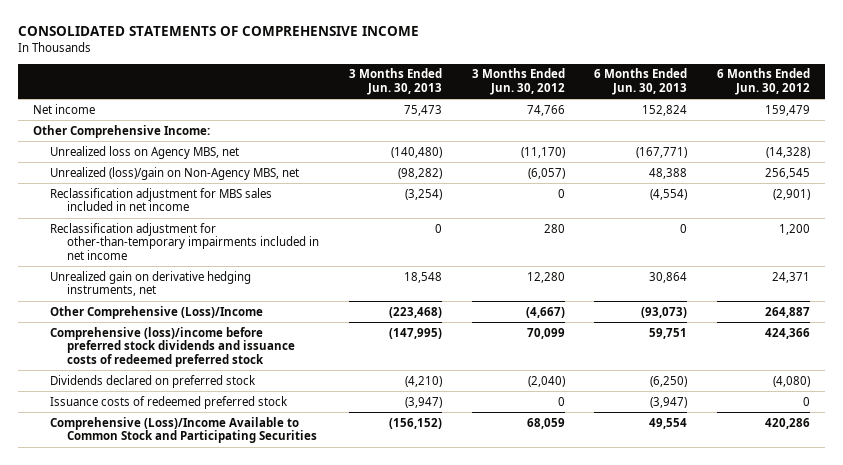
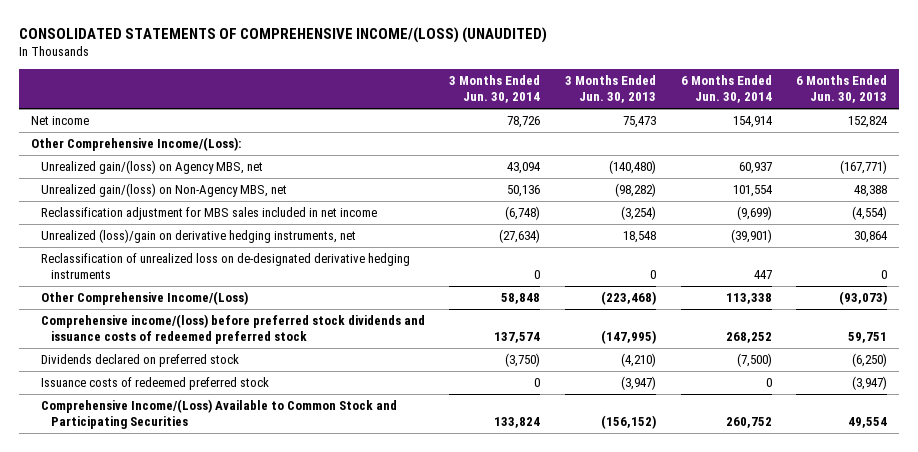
- CONSOLIDATED STATEMENTS OF COMPREHENSIVE INCOME
+ CONSOLIDATED STATEMENTS OF COMPREHENSIVE INCOME/(LOSS) (UNAUDITED)
- | 3 Months Ended Jun. 30, 2013 | 3 Months Ended Jun. 30, 2012 | 6 Months Ended Jun. 30, 2013 | 6 Months Ended Jun. 30, 2012
+ | 3 Months Ended Jun. 30, 2014 | 3 Months Ended Jun. 30, 2013 | 6 Months Ended Jun. 30, 2014 | 6 Months Ended Jun. 30, 2013
- Other Comprehensive Income:
- Unrealized loss on Agency MBS, net | (140,480) | (11,170) | (167,771) | (14,328)
- Unrealized (loss)/gain on Non-Agency MBS, net | (98,282) | (6,057) | 48,388 | 256,545
+ Other Comprehensive Income/(Loss):
+ Unrealized gain/(loss) on Agency MBS, net | 43,094 | (140,480) | 60,937 | (167,771)
+ Unrealized gain/(loss) on Non-Agency MBS, net | 50,136 | (98,282) | 101,554 | 48,388
- Reclassification adjustment for other-than-temporary impairments included in net income | 0 | 280 | 0 | 1,200
- Unrealized gain on derivative hedging instruments, net | 18,548 | 12,280 | 30,864 | 24,371
- Other Comprehensive (Loss)/Income | (223,468) | (4,667) | (93,073) | 264,887
- Comprehensive (loss)/income before preferred stock dividends and issuance costs of redeemed preferred stock | (147,995) | 70,099 | 59,751 | 424,366
+ Unrealized (loss)/gain on derivative hedging instruments, net | (27,634) | 18,548 | (39,901) | 30,864
+ Reclassification of unrealized loss on de-designated derivative hedging instruments | 0 | 0 | 447 | 0
+ Other Comprehensive Income/(Loss) | 58,848 | (223,468) | 113,338 | (93,073)
+ Comprehensive income/(loss) before preferred stock dividends and issuance costs of redeemed preferred stock | 137,574 | (147,995) | 268,252 | 59,751
- Comprehensive (Loss)/Income Available to Common Stock and Participating Securities | (156,152) | 68,059 | 49,554 | 420,286
+ Comprehensive Income/(Loss) Available to Common Stock and Participating Securities | 133,824 | (156,152) | 260,752 | 49,554

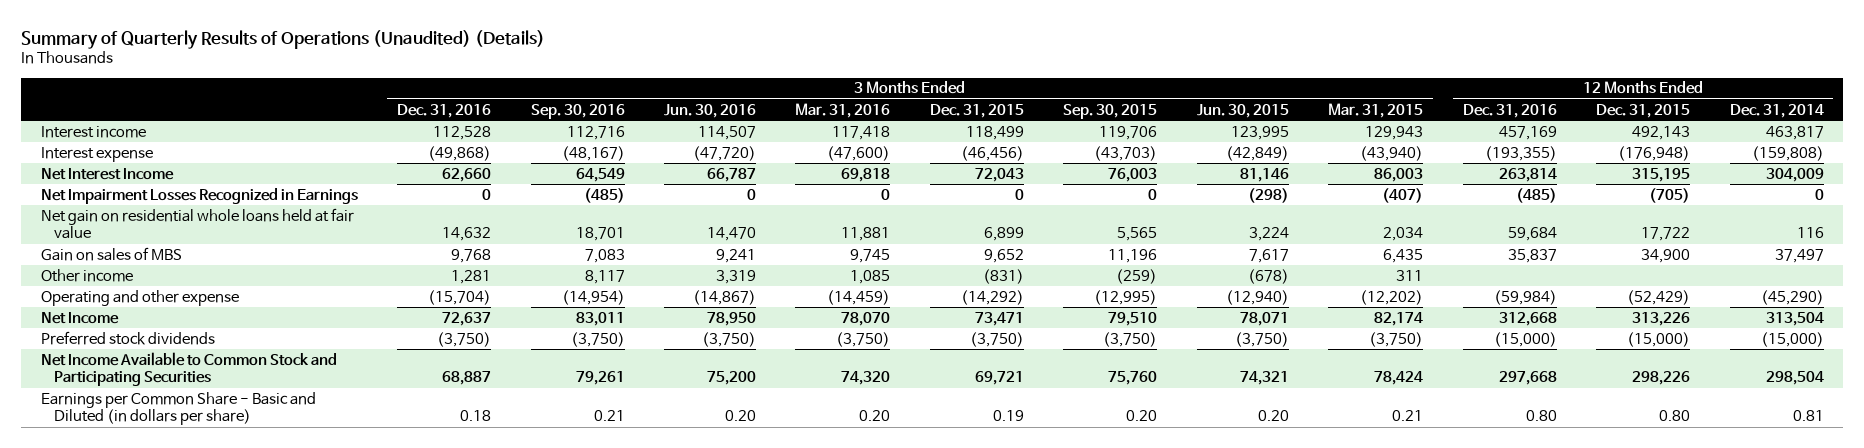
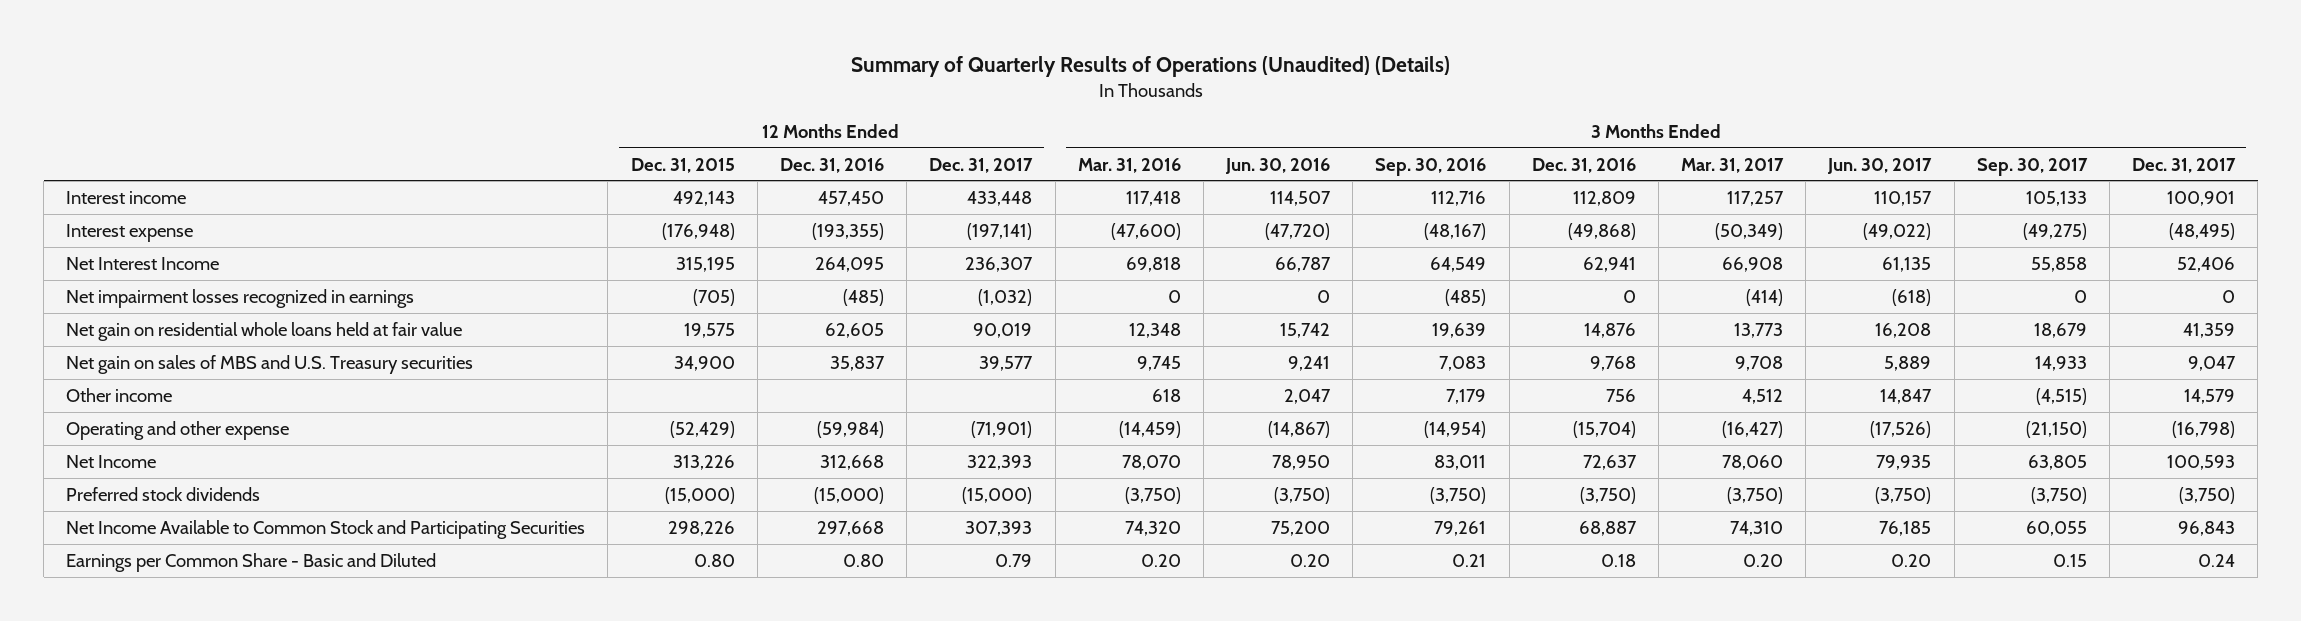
- | 3 Months Ended Dec. 31, 2016 | 3 Months Ended Sep. 30, 2016 | 3 Months Ended Jun. 30, 2016 | 3 Months Ended Mar. 31, 2016 | 3 Months Ended Dec. 31, 2015 | 3 Months Ended Sep. 30, 2015 | 3 Months Ended Jun. 30, 2015 | 3 Months Ended Mar. 31, 2015 | 12 Months Ended Dec. 31, 2016 | 12 Months Ended Dec. 31, 2015 | 12 Months Ended Dec. 31, 2014
+ | 12 Months Ended Dec. 31, 2015 | 12 Months Ended Dec. 31, 2016 | 12 Months Ended Dec. 31, 2017 | 3 Months Ended Mar. 31, 2016 | 3 Months Ended Jun. 30, 2016 | 3 Months Ended Sep. 30, 2016 | 3 Months Ended Dec. 31, 2016 | 3 Months Ended Mar. 31, 2017 | 3 Months Ended Jun. 30, 2017 | 3 Months Ended Sep. 30, 2017 | 3 Months Ended Dec. 31, 2017
- Interest income | 112,528 | 112,716 | 114,507 | 117,418 | 118,499 | 119,706 | 123,995 | 129,943 | 457,169 | 492,143 | 463,817
+ Interest income | 492,143 | 457,450 | 433,448 | 117,418 | 114,507 | 112,716 | 112,809 | 117,257 | 110,157 | 105,133 | 100,901
- Net Interest Income | 62,660 | 64,549 | 66,787 | 69,818 | 72,043 | 76,003 | 81,146 | 86,003 | 263,814 | 315,195 | 304,009
- Net Impairment Losses Recognized in Earnings | 0 | (485) | 0 | 0 | 0 | 0 | (298) | (407) | (485) | (705) | 0
- Net gain on residential whole loans held at fair value | 14,632 | 18,701 | 14,470 | 11,881 | 6,899 | 5,565 | 3,224 | 2,034 | 59,684 | 17,722 | 116
- Gain on sales of MBS | 9,768 | 7,083 | 9,241 | 9,745 | 9,652 | 11,196 | 7,617 | 6,435 | 35,837 | 34,900 | 37,497
- Other income | 1,281 | 8,117 | 3,319 | 1,085 | (831) | (259) | (678) | 311 | | |
+ Net Interest Income | 315,195 | 264,095 | 236,307 | 69,818 | 66,787 | 64,549 | 62,941 | 66,908 | 61,135 | 55,858 | 52,406
+ Net impairment losses recognized in earnings | (705) | (485) | (1,032) | 0 | 0 | (485) | 0 | (414) | (618) | 0 | 0
+ Net gain on residential whole loans held at fair value | 19,575 | 62,605 | 90,019 | 12,348 | 15,742 | 19,639 | 14,876 | 13,773 | 16,208 | 18,679 | 41,359
+ Net gain on sales of MBS and U.S. Treasury securities | 34,900 | 35,837 | 39,577 | 9,745 | 9,241 | 7,083 | 9,768 | 9,708 | 5,889 | 14,933 | 9,047
+ Other income | | | | 618 | 2,047 | 7,179 | 756 | 4,512 | 14,847 | (4,515) | 14,579
- Earnings per Common Share - Basic and Diluted (in dollars per share) | 0.18 | 0.21 | 0.20 | 0.20 | 0.19 | 0.20 | 0.20 | 0.21 | 0.80 | 0.80 | 0.81
+ Earnings per Common Share - Basic and Diluted | 0.80 | 0.80 | 0.79 | 0.20 | 0.20 | 0.21 | 0.18 | 0.20 | 0.20 | 0.15 | 0.24

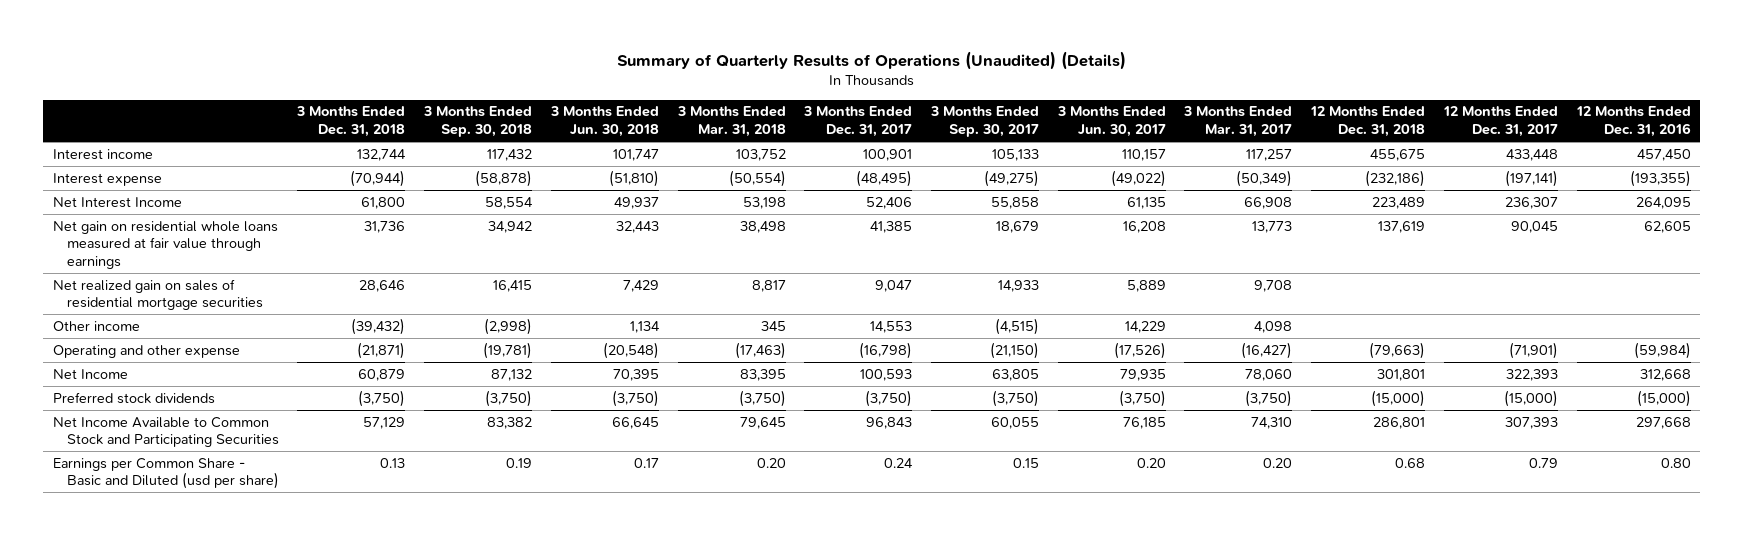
- | 12 Months Ended Dec. 31, 2015 | 12 Months Ended Dec. 31, 2016 | 12 Months Ended Dec. 31, 2017 | 3 Months Ended Mar. 31, 2016 | 3 Months Ended Jun. 30, 2016 | 3 Months Ended Sep. 30, 2016 | 3 Months Ended Dec. 31, 2016 | 3 Months Ended Mar. 31, 2017 | 3 Months Ended Jun. 30, 2017 | 3 Months Ended Sep. 30, 2017 | 3 Months Ended Dec. 31, 2017
+ | 3 Months Ended Dec. 31, 2018 | 3 Months Ended Sep. 30, 2018 | 3 Months Ended Jun. 30, 2018 | 3 Months Ended Mar. 31, 2018 | 3 Months Ended Dec. 31, 2017 | 3 Months Ended Sep. 30, 2017 | 3 Months Ended Jun. 30, 2017 | 3 Months Ended Mar. 31, 2017 | 12 Months Ended Dec. 31, 2018 | 12 Months Ended Dec. 31, 2017 | 12 Months Ended Dec. 31, 2016
- Net impairment losses recognized in earnings | (705) | (485) | (1,032) | 0 | 0 | (485) | 0 | (414) | (618) | 0 | 0
- Net gain on residential whole loans held at fair value | 19,575 | 62,605 | 90,019 | 12,348 | 15,742 | 19,639 | 14,876 | 13,773 | 16,208 | 18,679 | 41,359
- Net gain on sales of MBS and U.S. Treasury securities | 34,900 | 35,837 | 39,577 | 9,745 | 9,241 | 7,083 | 9,768 | 9,708 | 5,889 | 14,933 | 9,047
- Other income | | | | 618 | 2,047 | 7,179 | 756 | 4,512 | 14,847 | (4,515) | 14,579
+ Net gain on residential whole loans measured at fair value through earnings | 31,736 | 34,942 | 32,443 | 38,498 | 41,385 | 18,679 | 16,208 | 13,773 | 137,619 | 90,045 | 62,605
+ Net realized gain on sales of residential mortgage securities | 28,646 | 16,415 | 7,429 | 8,817 | 9,047 | 14,933 | 5,889 | 9,708 | | |
+ Other income | (39,432) | (2,998) | 1,134 | 345 | 14,553 | (4,515) | 14,229 | 4,098 | | |
- Earnings per Common Share - Basic and Diluted | 0.80 | 0.80 | 0.79 | 0.20 | 0.20 | 0.21 | 0.18 | 0.20 | 0.20 | 0.15 | 0.24
+ Earnings per Common Share - Basic and Diluted (usd per share) | 0.13 | 0.19 | 0.17 | 0.20 | 0.24 | 0.15 | 0.20 | 0.20 | 0.68 | 0.79 | 0.80

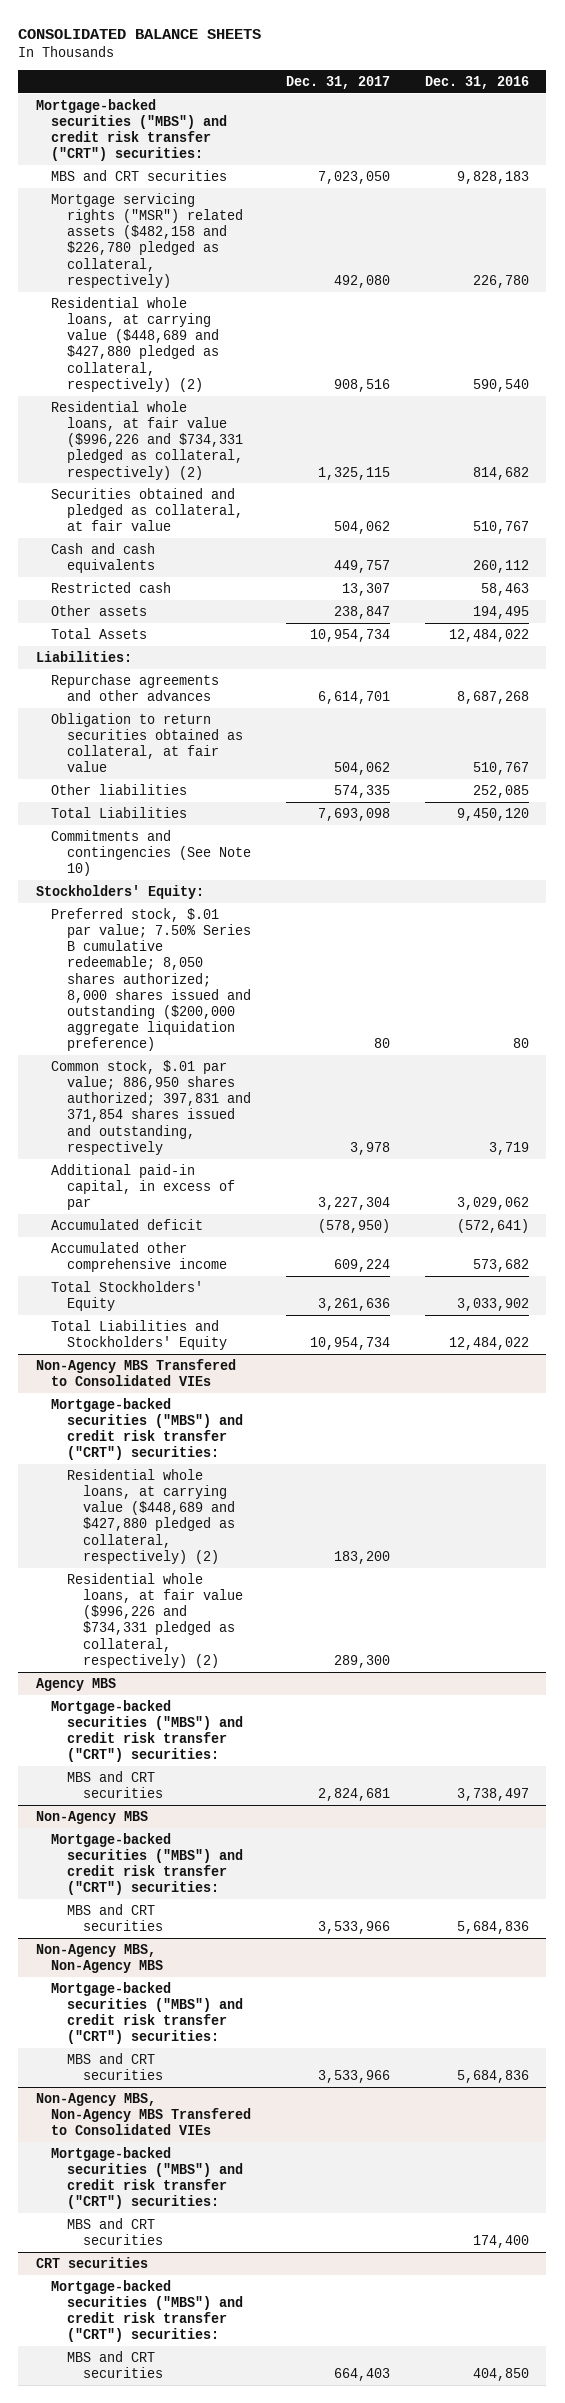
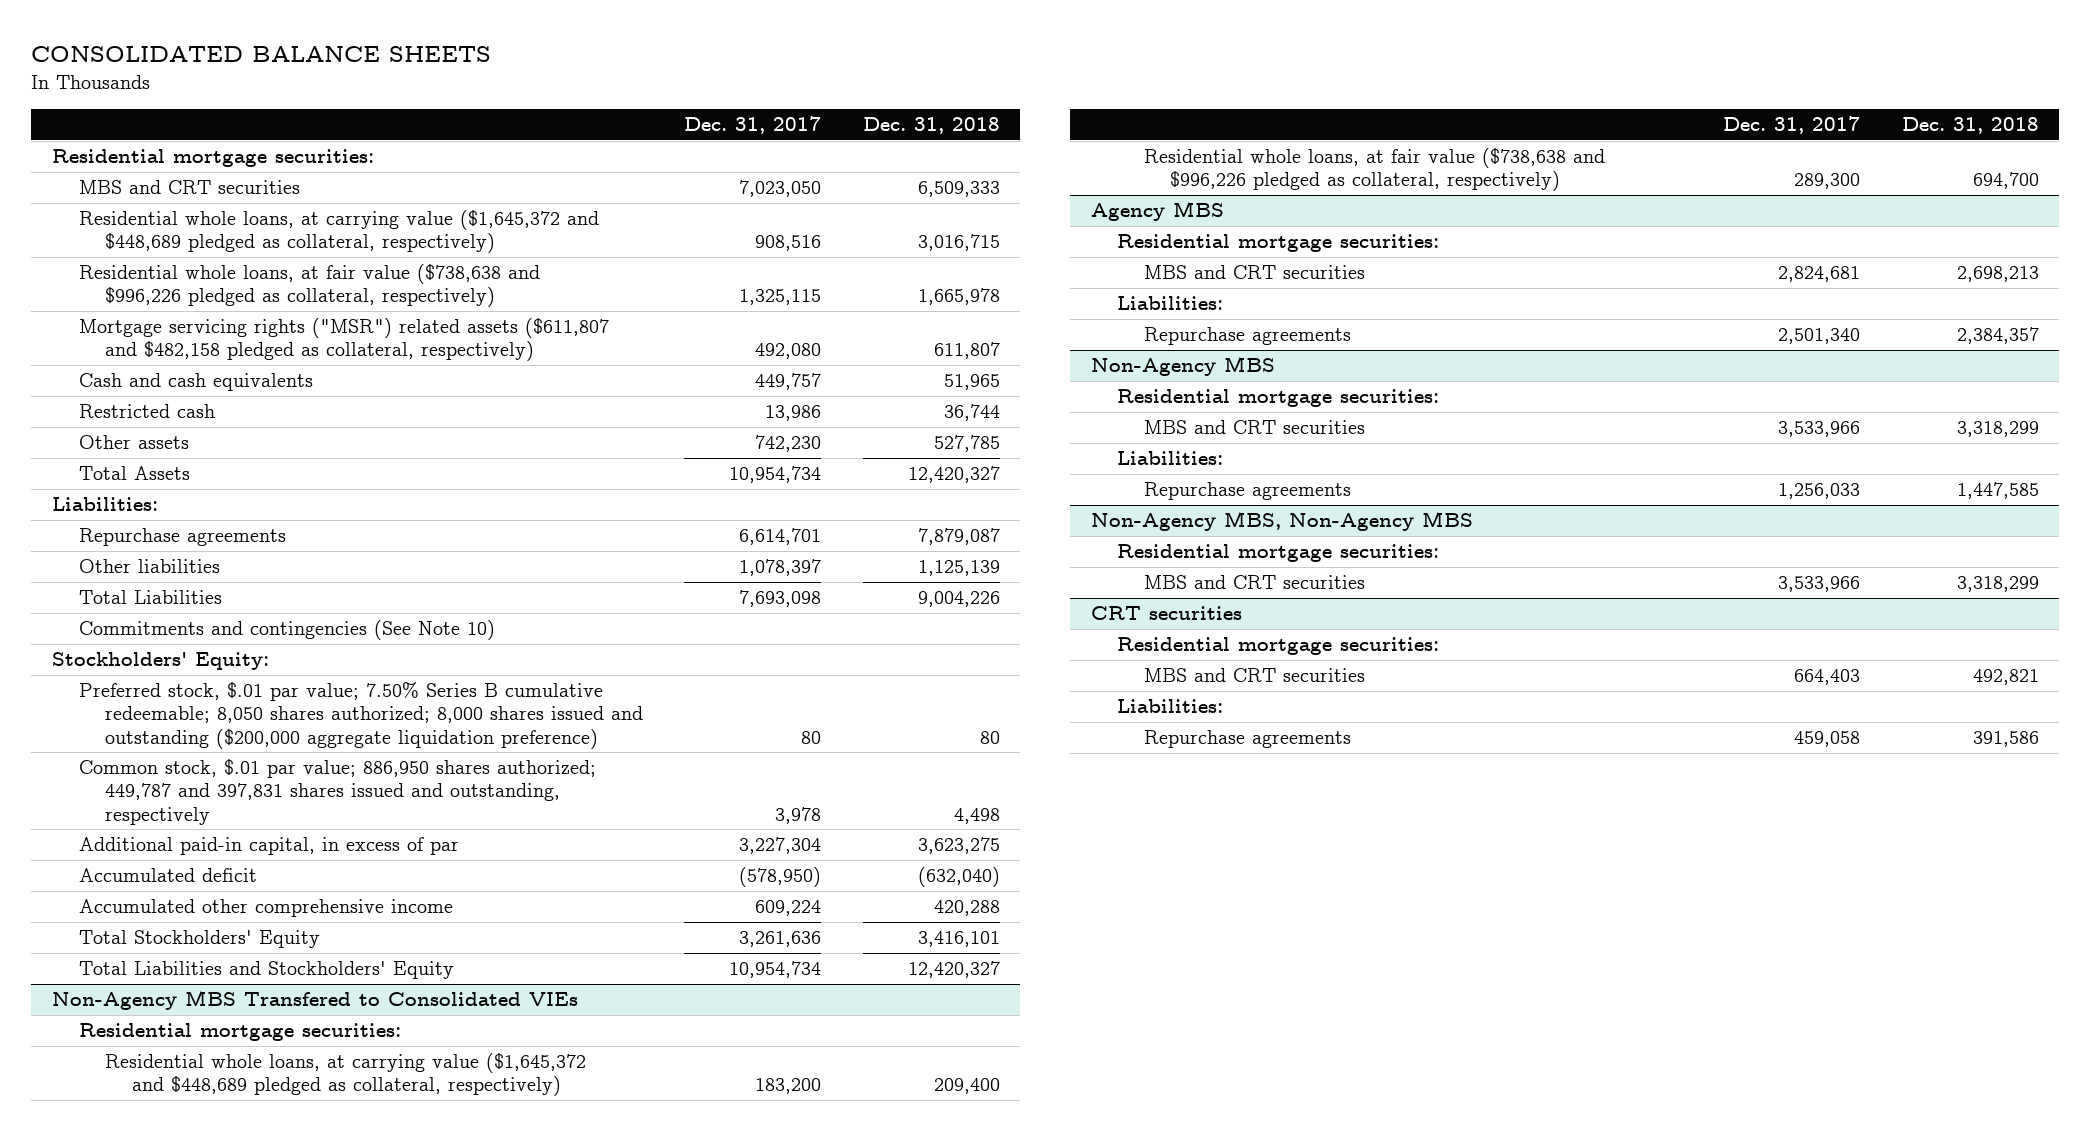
- | Dec. 31, 2017 | Dec. 31, 2016
+ | Dec. 31, 2017 | Dec. 31, 2018
- Mortgage-backed securities ("MBS") and credit risk transfer ("CRT") securities:
+ Residential mortgage securities:
- Mortgage servicing rights ("MSR") related assets ($482,158 and $226,780 pledged as collateral, respectively) | 492,080 | 226,780
- Residential whole loans, at carrying value ($448,689 and $427,880 pledged as collateral, respectively) (2) | 908,516 | 590,540
- Residential whole loans, at fair value ($996,226 and $734,331 pledged as collateral, respectively) (2) | 1,325,115 | 814,682
- Securities obtained and pledged as collateral, at fair value | 504,062 | 510,767
+ Residential whole loans, at carrying value ($1,645,372 and $448,689 pledged as collateral, respectively) | 908,516 | 3,016,715
+ Residential whole loans, at fair value ($738,638 and $996,226 pledged as collateral, respectively) | 1,325,115 | 1,665,978
+ Mortgage servicing rights ("MSR") related assets ($611,807 and $482,158 pledged as collateral, respectively) | 492,080 | 611,807
- Restricted cash | 13,307 | 58,463
- Other assets | 238,847 | 194,495
+ Restricted cash | 13,986 | 36,744
+ Other assets | 742,230 | 527,785
- Repurchase agreements and other advances | 6,614,701 | 8,687,268
- Obligation to return securities obtained as collateral, at fair value | 504,062 | 510,767
- Other liabilities | 574,335 | 252,085
+ Repurchase agreements | 6,614,701 | 7,879,087
+ Other liabilities | 1,078,397 | 1,125,139
- Common stock, $.01 par value; 886,950 shares authorized; 397,831 and 371,854 shares issued and outstanding, respectively | 3,978 | 3,719
+ Common stock, $.01 par value; 886,950 shares authorized; 449,787 and 397,831 shares issued and outstanding, respectively | 3,978 | 4,498
@ Non-Agency MBS Transfered to Consolidated VIEs
- Mortgage-backed securities ("MBS") and credit risk transfer ("CRT") securities:
- Residential whole loans, at carrying value ($448,689 and $427,880 pledged as collateral, respectively) (2) | 183,200 |
- Residential whole loans, at fair value ($996,226 and $734,331 pledged as collateral, respectively) (2) | 289,300 |
+ Residential mortgage securities:
+ Residential whole loans, at carrying value ($1,645,372 and $448,689 pledged as collateral, respectively) | 183,200 | 209,400
+ Residential whole loans, at fair value ($738,638 and $996,226 pledged as collateral, respectively) | 289,300 | 694,700
@ Agency MBS
- Mortgage-backed securities ("MBS") and credit risk transfer ("CRT") securities:
+ Residential mortgage securities:
+ Liabilities:
+ Repurchase agreements | 2,501,340 | 2,384,357
@ Non-Agency MBS
- Mortgage-backed securities ("MBS") and credit risk transfer ("CRT") securities:
+ Residential mortgage securities:
+ Liabilities:
+ Repurchase agreements | 1,256,033 | 1,447,585
@ Non-Agency MBS, Non-Agency MBS
- Mortgage-backed securities ("MBS") and credit risk transfer ("CRT") securities:
+ Residential mortgage securities:
- Non-Agency MBS, Non-Agency MBS Transfered to Consolidated VIEs
- Mortgage-backed securities ("MBS") and credit risk transfer ("CRT") securities:
- MBS and CRT securities | | 174,400
@ CRT securities
- Mortgage-backed securities ("MBS") and credit risk transfer ("CRT") securities:
+ Residential mortgage securities:
+ Liabilities:
+ Repurchase agreements | 459,058 | 391,586

